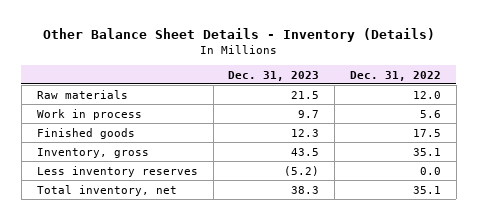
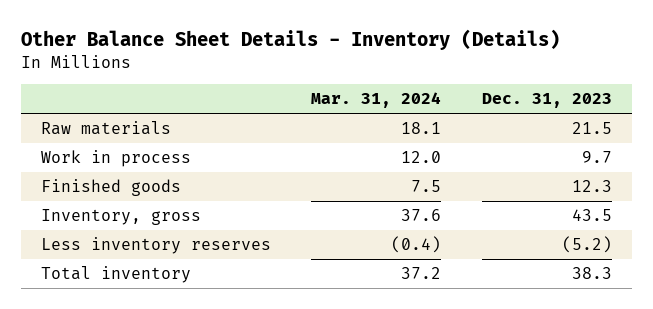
- | Dec. 31, 2023 | Dec. 31, 2022
+ | Mar. 31, 2024 | Dec. 31, 2023
- Total inventory, net | 38.3 | 35.1
+ Total inventory | 37.2 | 38.3

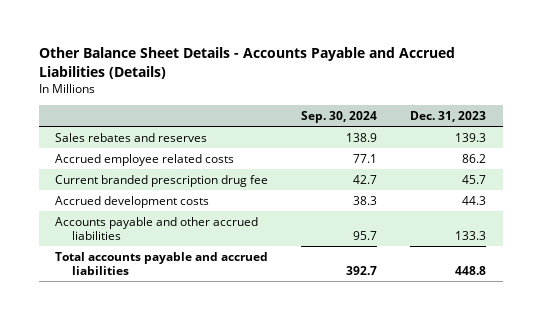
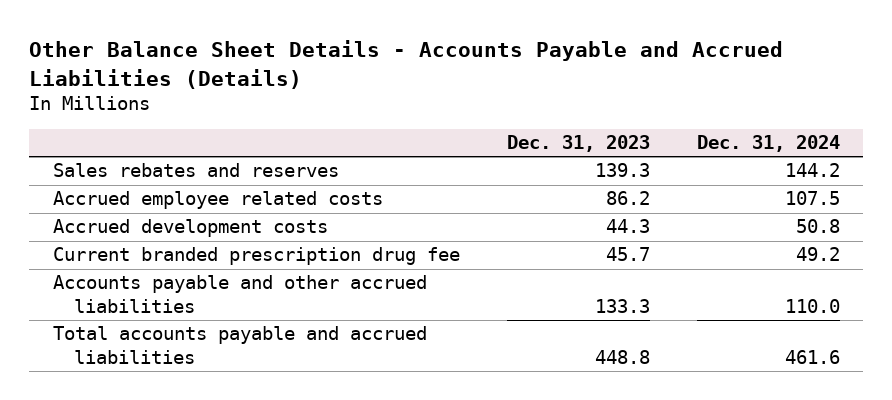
- | Sep. 30, 2024 | Dec. 31, 2023
+ | Dec. 31, 2023 | Dec. 31, 2024
moved down: Current branded prescription drug fee | 45.7 | 49.2

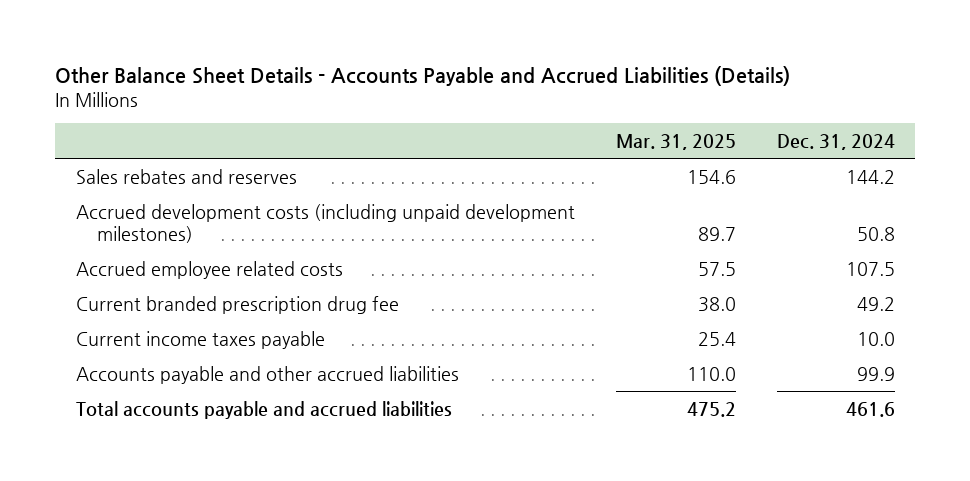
- | Dec. 31, 2023 | Dec. 31, 2024
+ | Mar. 31, 2025 | Dec. 31, 2024
+ Accrued development costs (including unpaid development milestones) | 89.7 | 50.8
- Accrued development costs | 44.3 | 50.8
- Accounts payable and other accrued liabilities | 133.3 | 110.0
+ Current income taxes payable | 25.4 | 10.0
+ Accounts payable and other accrued liabilities | 110.0 | 99.9

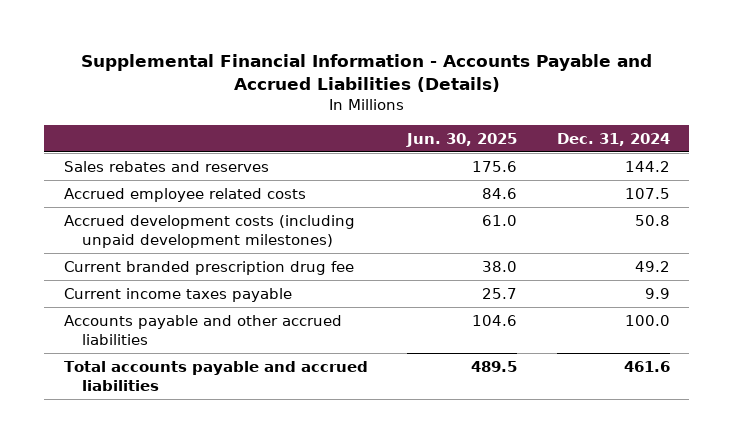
- Other Balance Sheet Details - Accounts Payable and Accrued Liabilities (Details)
+ Supplemental Financial Information - Accounts Payable and Accrued Liabilities (Details)
- | Mar. 31, 2025 | Dec. 31, 2024
+ | Jun. 30, 2025 | Dec. 31, 2024
moved down: Accrued development costs (including unpaid development milestones) | 61.0 | 50.8
- Current income taxes payable | 25.4 | 10.0
- Accounts payable and other accrued liabilities | 110.0 | 99.9
+ Current income taxes payable | 25.7 | 9.9
+ Accounts payable and other accrued liabilities | 104.6 | 100.0

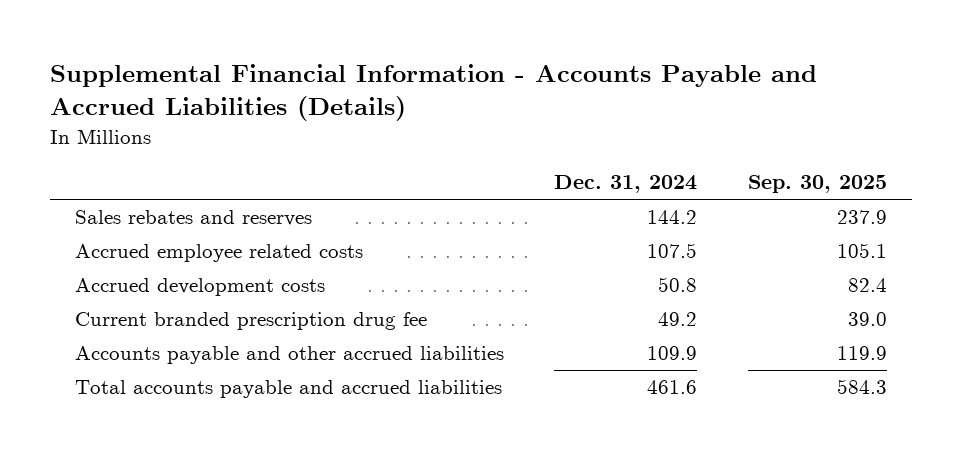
- | Jun. 30, 2025 | Dec. 31, 2024
+ | Dec. 31, 2024 | Sep. 30, 2025
- Accrued development costs (including unpaid development milestones) | 61.0 | 50.8
+ Accrued development costs | 50.8 | 82.4
- Current income taxes payable | 25.7 | 9.9
- Accounts payable and other accrued liabilities | 104.6 | 100.0
+ Accounts payable and other accrued liabilities | 109.9 | 119.9

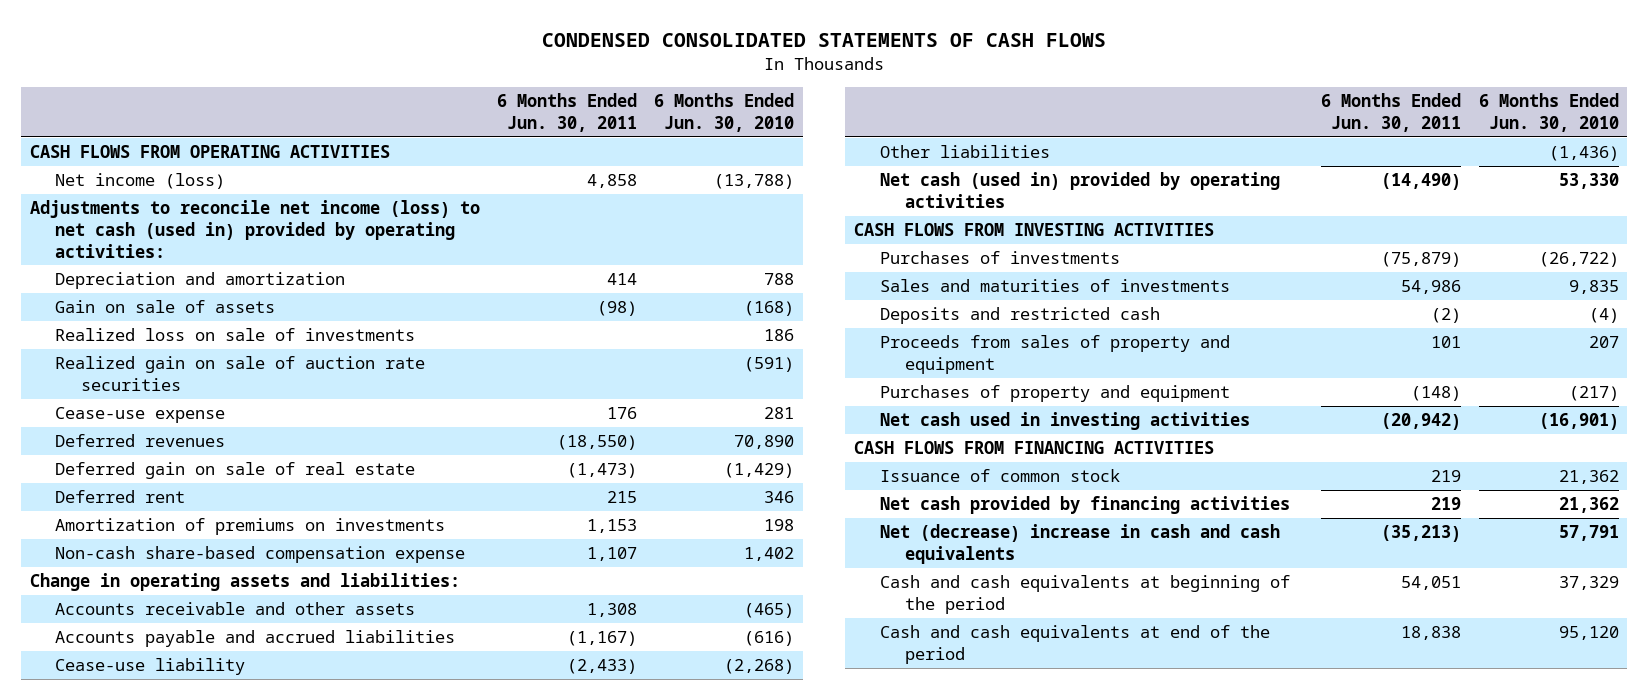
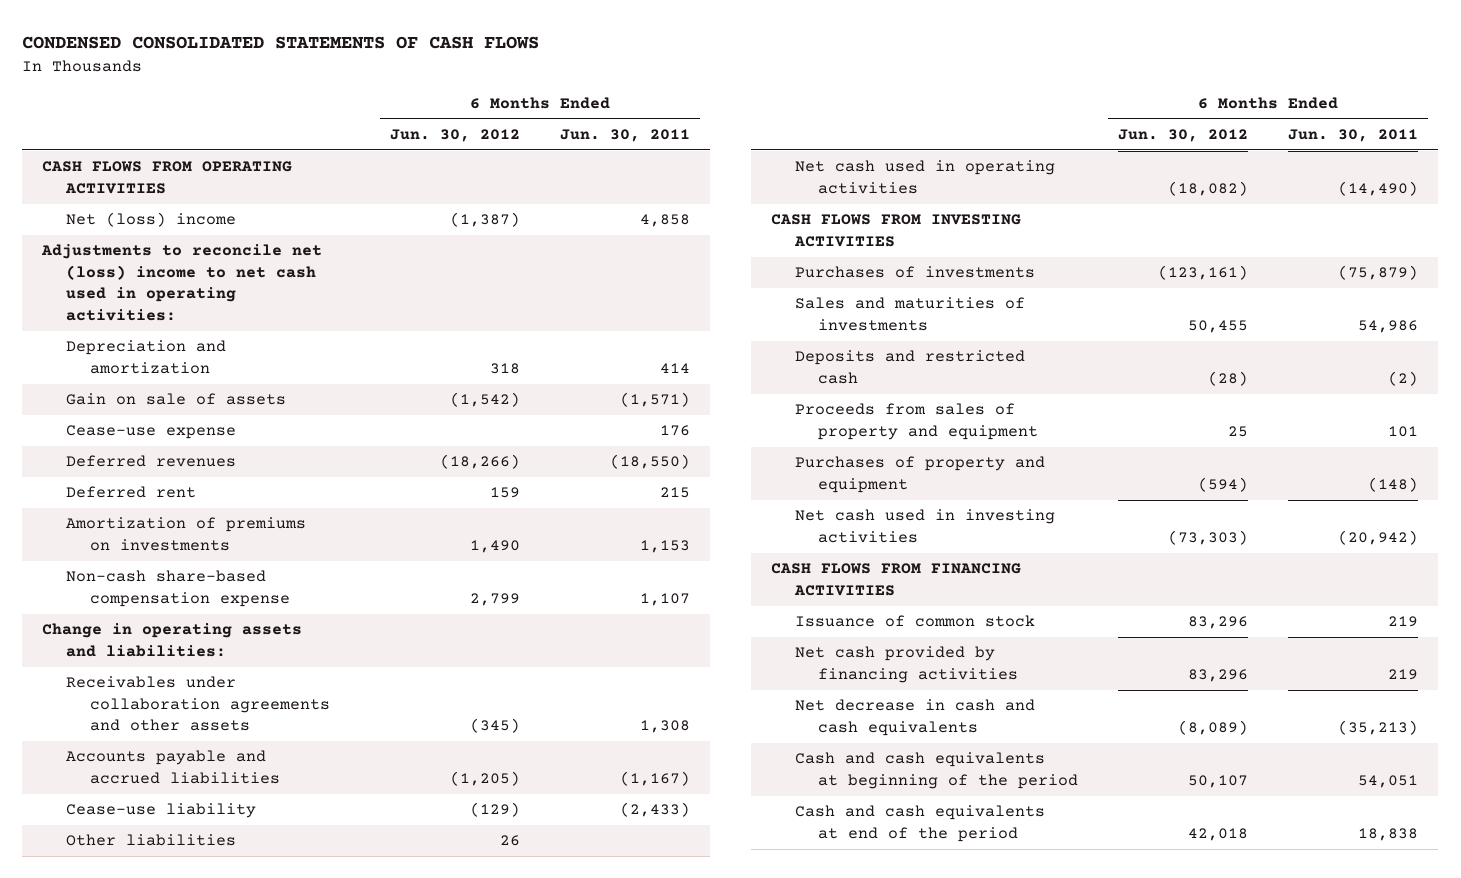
- | 6 Months Ended Jun. 30, 2011 | 6 Months Ended Jun. 30, 2010
+ | 6 Months Ended Jun. 30, 2012 | 6 Months Ended Jun. 30, 2011
- Net income (loss) | 4,858 | (13,788)
- Adjustments to reconcile net income (loss) to net cash (used in) provided by operating activities:
+ Net (loss) income | (1,387) | 4,858
+ Adjustments to reconcile net (loss) income to net cash used in operating activities:
- Gain on sale of assets | (98) | (168)
- Realized loss on sale of investments | | 186
- Realized gain on sale of auction rate securities | | (591)
+ Gain on sale of assets | (1,542) | (1,571)
- Deferred gain on sale of real estate | (1,473) | (1,429)
- Accounts receivable and other assets | 1,308 | (465)
+ Receivables under collaboration agreements and other assets | (345) | 1,308
- Net cash (used in) provided by operating activities | (14,490) | 53,330
+ Net cash used in operating activities | (18,082) | (14,490)
- Net (decrease) increase in cash and cash equivalents | (35,213) | 57,791
+ Net decrease in cash and cash equivalents | (8,089) | (35,213)

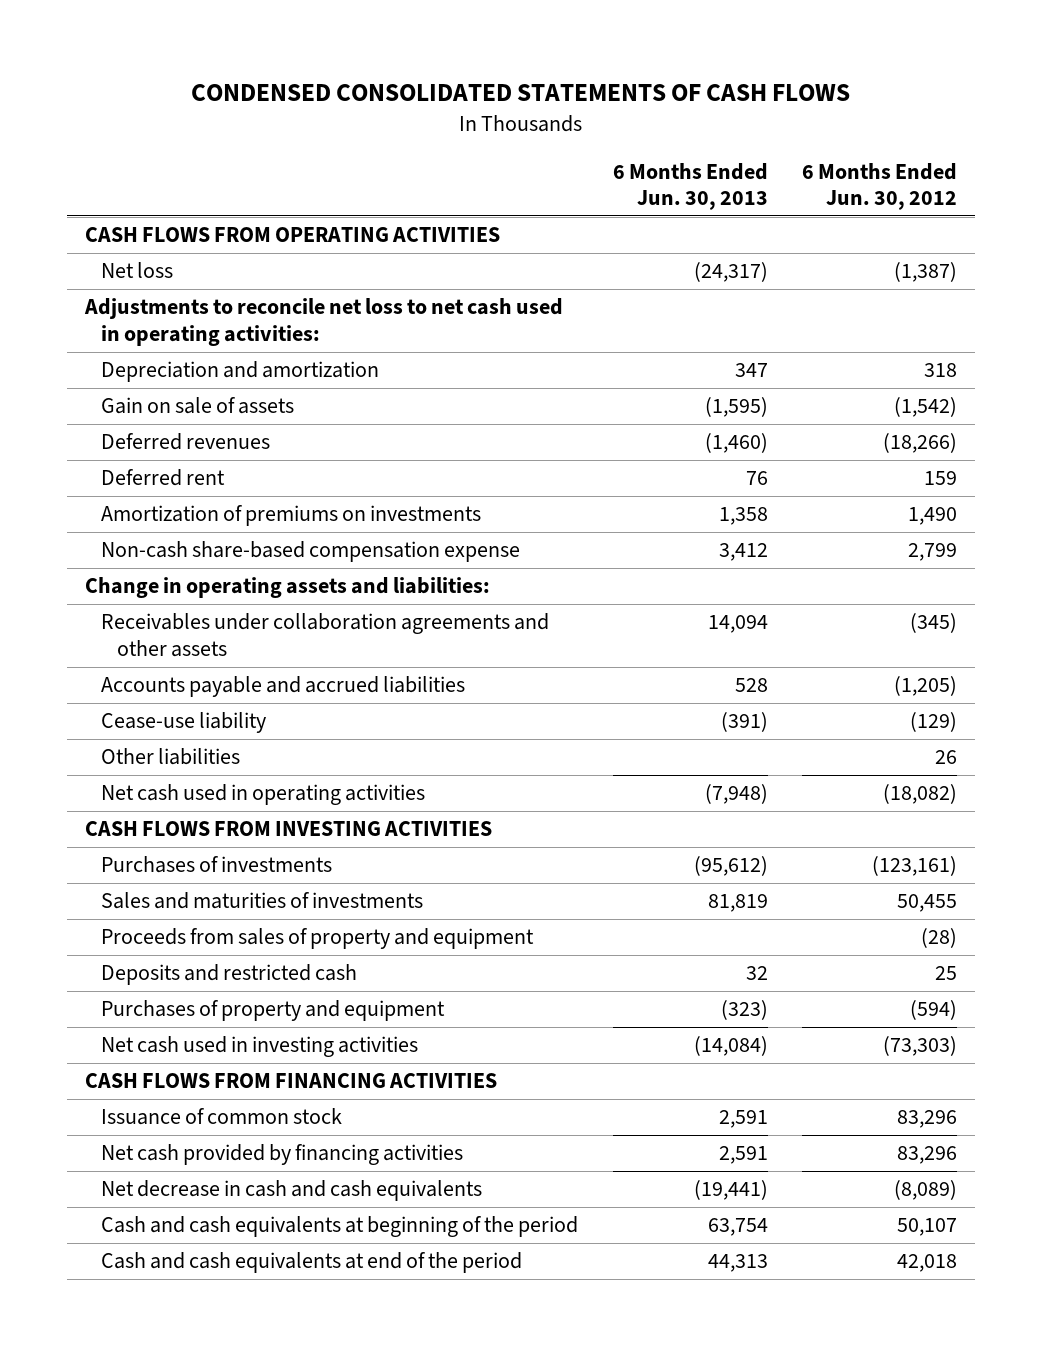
- | 6 Months Ended Jun. 30, 2012 | 6 Months Ended Jun. 30, 2011
+ | 6 Months Ended Jun. 30, 2013 | 6 Months Ended Jun. 30, 2012
- Net (loss) income | (1,387) | 4,858
- Adjustments to reconcile net (loss) income to net cash used in operating activities:
+ Net loss | (24,317) | (1,387)
+ Adjustments to reconcile net loss to net cash used in operating activities:
- Cease-use expense | | 176
- Deposits and restricted cash | (28) | (2)
- Proceeds from sales of property and equipment | 25 | 101
+ Proceeds from sales of property and equipment | | (28)
+ Deposits and restricted cash | 32 | 25

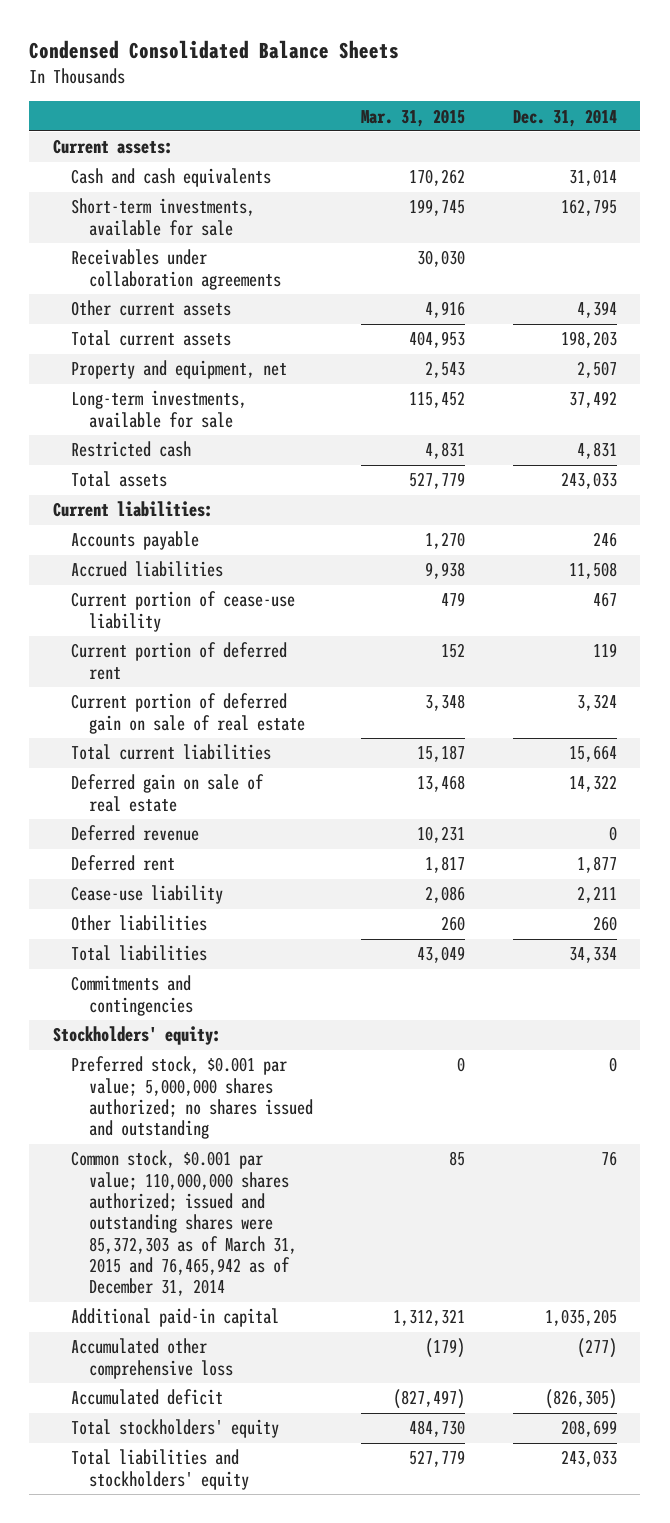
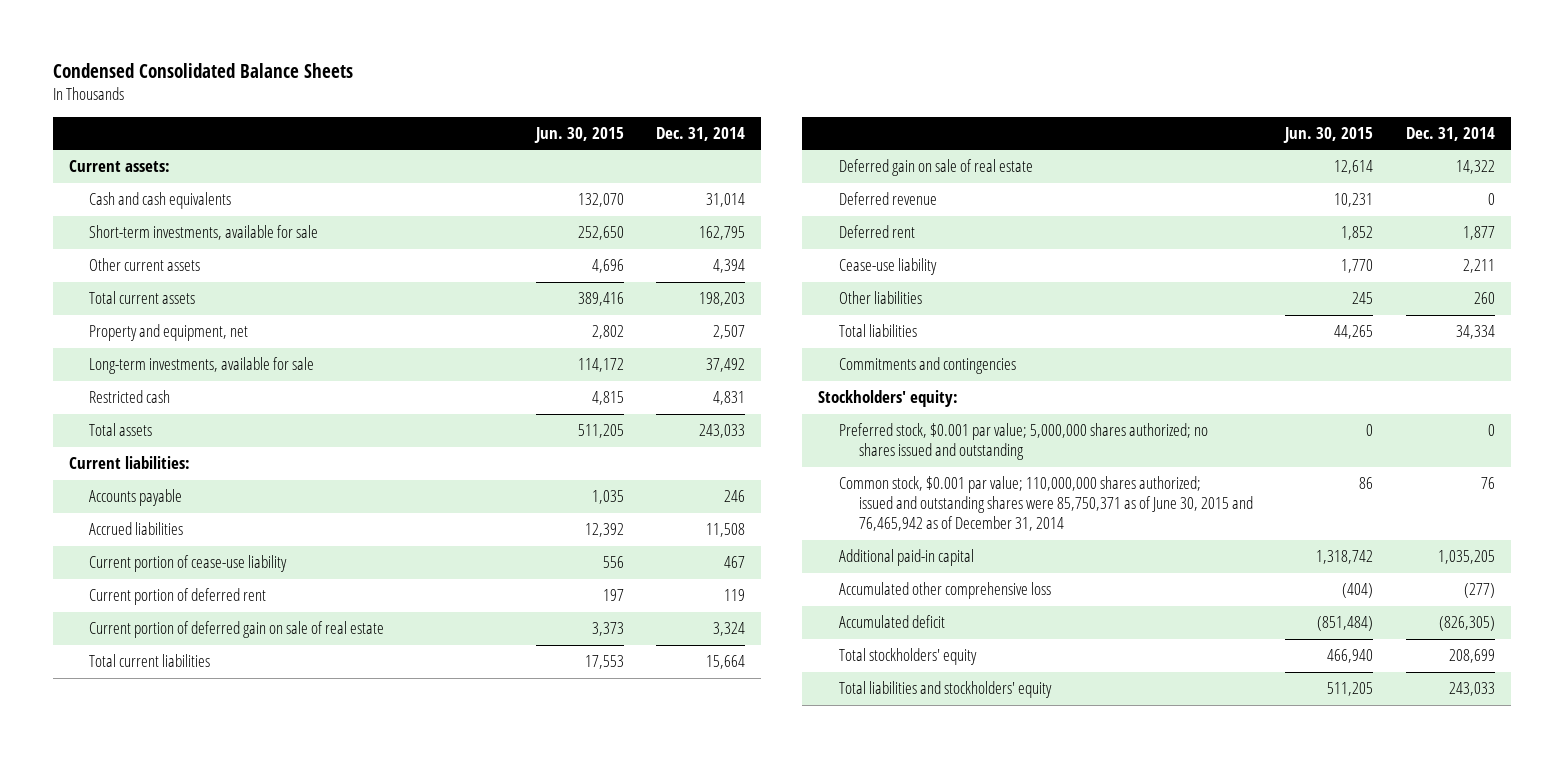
- | Mar. 31, 2015 | Dec. 31, 2014
+ | Jun. 30, 2015 | Dec. 31, 2014
- Receivables under collaboration agreements | 30,030 |
- Common stock, $0.001 par value; 110,000,000 shares authorized; issued and outstanding shares were 85,372,303 as of March 31, 2015 and 76,465,942 as of December 31, 2014 | 85 | 76
+ Common stock, $0.001 par value; 110,000,000 shares authorized; issued and outstanding shares were 85,750,371 as of June 30, 2015 and 76,465,942 as of December 31, 2014 | 86 | 76

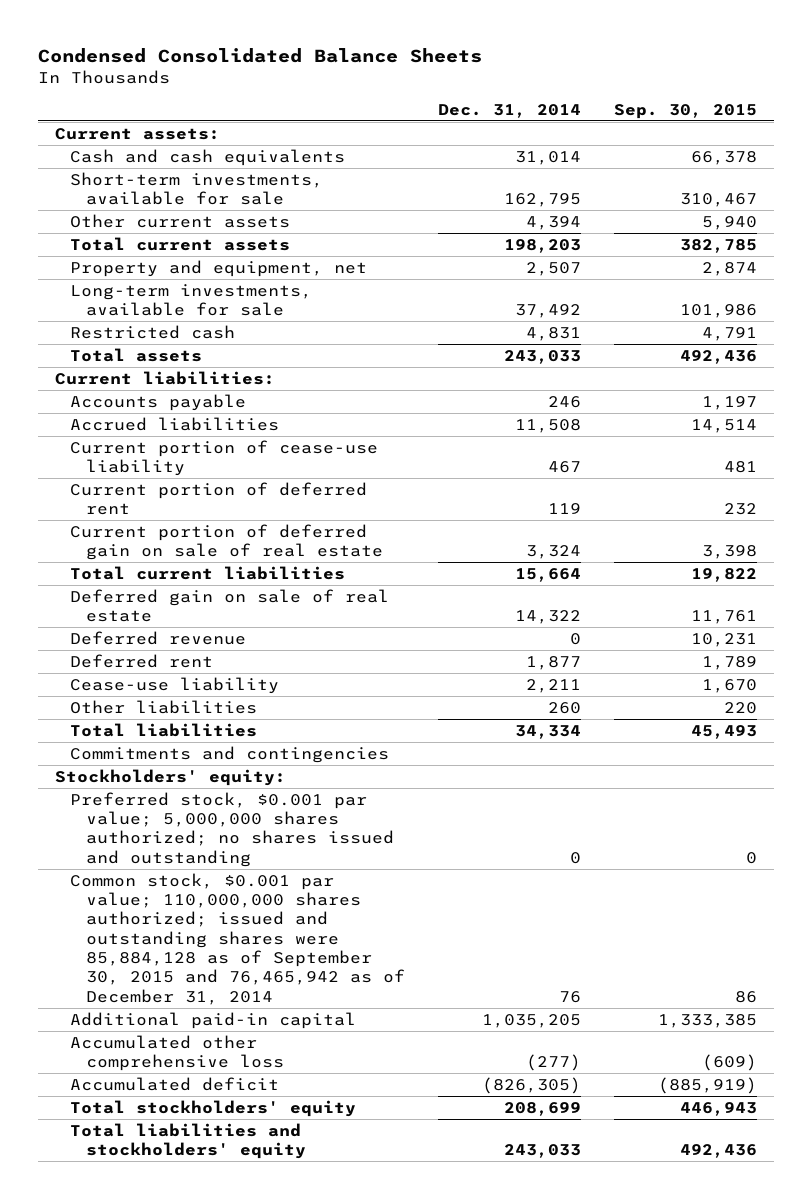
- | Jun. 30, 2015 | Dec. 31, 2014
+ | Dec. 31, 2014 | Sep. 30, 2015
- Common stock, $0.001 par value; 110,000,000 shares authorized; issued and outstanding shares were 85,750,371 as of June 30, 2015 and 76,465,942 as of December 31, 2014 | 86 | 76
+ Common stock, $0.001 par value; 110,000,000 shares authorized; issued and outstanding shares were 85,884,128 as of September 30, 2015 and 76,465,942 as of December 31, 2014 | 76 | 86

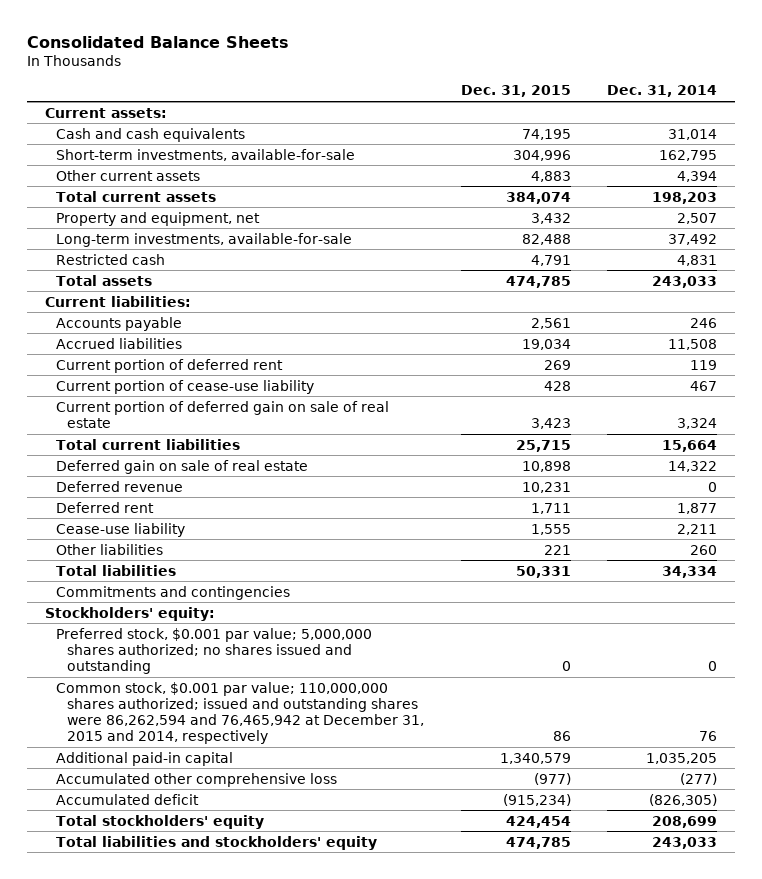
- Condensed Consolidated Balance Sheets
+ Consolidated Balance Sheets
- | Dec. 31, 2014 | Sep. 30, 2015
+ | Dec. 31, 2015 | Dec. 31, 2014
- Short-term investments, available for sale | 162,795 | 310,467
+ Short-term investments, available-for-sale | 304,996 | 162,795
- Long-term investments, available for sale | 37,492 | 101,986
+ Long-term investments, available-for-sale | 82,488 | 37,492
moved down: Current portion of cease-use liability | 428 | 467
- Common stock, $0.001 par value; 110,000,000 shares authorized; issued and outstanding shares were 85,884,128 as of September 30, 2015 and 76,465,942 as of December 31, 2014 | 76 | 86
+ Common stock, $0.001 par value; 110,000,000 shares authorized; issued and outstanding shares were 86,262,594 and 76,465,942 at December 31, 2015 and 2014, respectively | 86 | 76

